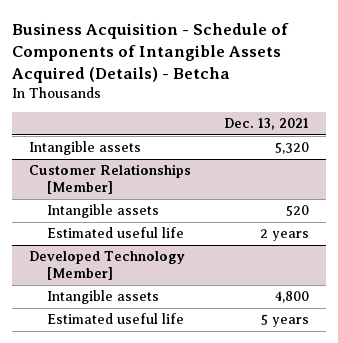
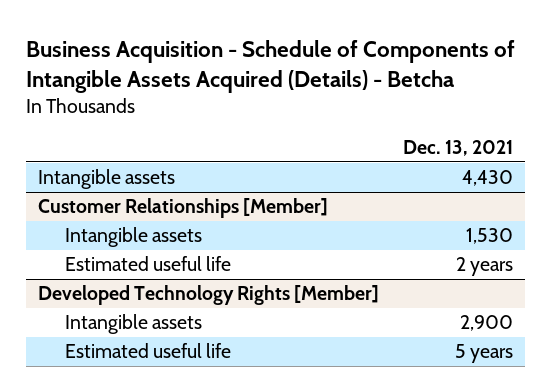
- Intangible assets | 5,320
+ Intangible assets | 4,430
@ Customer Relationships [Member]
- Intangible assets | 520
+ Intangible assets | 1,530
- Developed Technology [Member]
- Intangible assets | 4,800
+ Developed Technology Rights [Member]
+ Intangible assets | 2,900

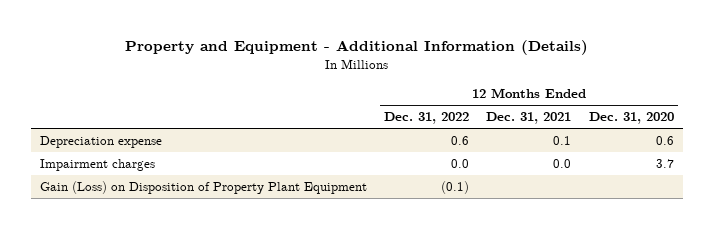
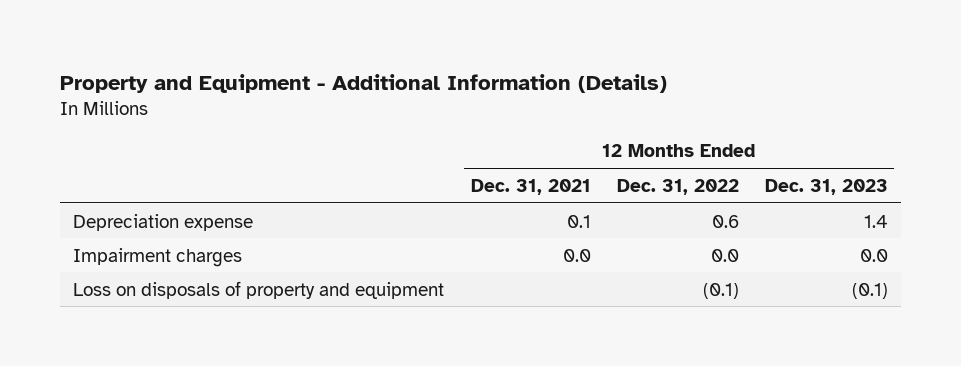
- | 12 Months Ended Dec. 31, 2022 | 12 Months Ended Dec. 31, 2021 | 12 Months Ended Dec. 31, 2020
+ | 12 Months Ended Dec. 31, 2021 | 12 Months Ended Dec. 31, 2022 | 12 Months Ended Dec. 31, 2023
- Gain (Loss) on Disposition of Property Plant Equipment | (0.1) | |
+ Loss on disposals of property and equipment | | (0.1) | (0.1)

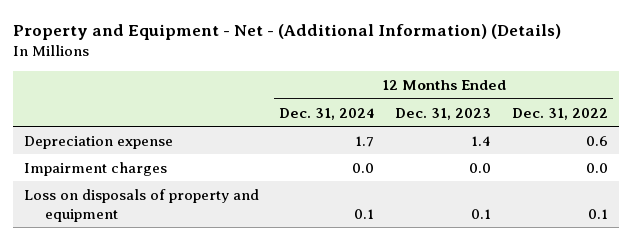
- Property and Equipment - Additional Information (Details)
+ Property and Equipment - Net - (Additional Information) (Details)
- | 12 Months Ended Dec. 31, 2021 | 12 Months Ended Dec. 31, 2022 | 12 Months Ended Dec. 31, 2023
+ | 12 Months Ended Dec. 31, 2024 | 12 Months Ended Dec. 31, 2023 | 12 Months Ended Dec. 31, 2022
- Loss on disposals of property and equipment | | (0.1) | (0.1)
+ Loss on disposals of property and equipment | 0.1 | 0.1 | 0.1

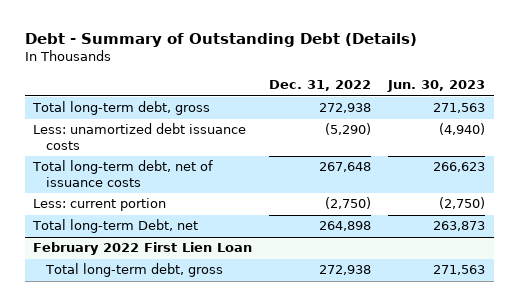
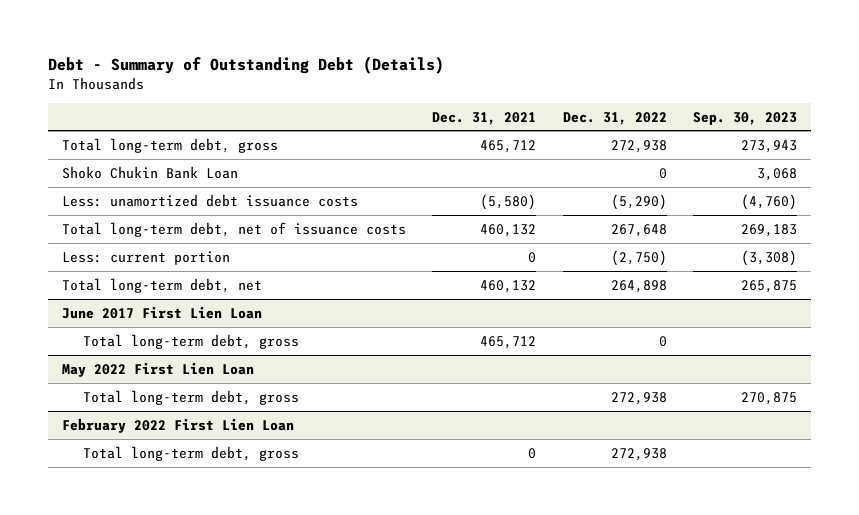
- | Dec. 31, 2022 | Jun. 30, 2023
+ | Dec. 31, 2021 | Dec. 31, 2022 | Sep. 30, 2023
+ Shoko Chukin Bank Loan | | 0 | 3,068
- Total long-term Debt, net | 264,898 | 263,873
+ Total long-term debt, net | 460,132 | 264,898 | 265,875
+ June 2017 First Lien Loan
+ Total long-term debt, gross | 465,712 | 0 |
+ May 2022 First Lien Loan
+ Total long-term debt, gross | | 272,938 | 270,875

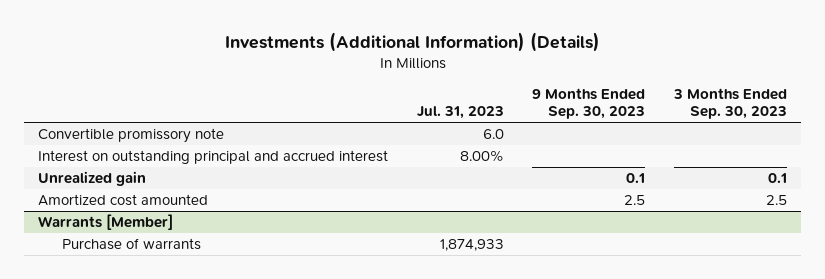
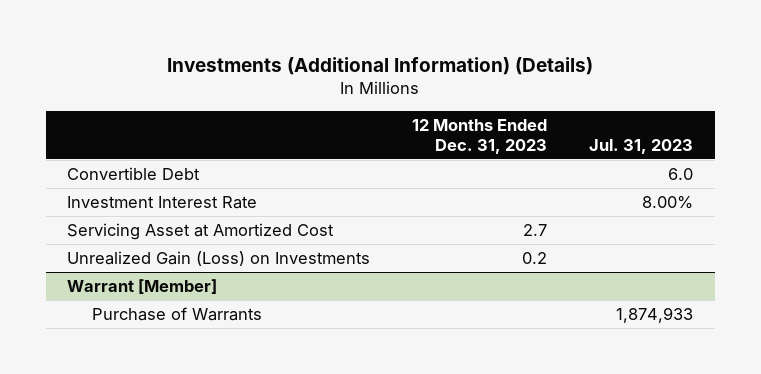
- | Jul. 31, 2023 | 9 Months Ended Sep. 30, 2023 | 3 Months Ended Sep. 30, 2023
+ | 12 Months Ended Dec. 31, 2023 | Jul. 31, 2023
- Convertible promissory note | 6.0 | |
- Interest on outstanding principal and accrued interest | 8.00% | |
- Unrealized gain | | 0.1 | 0.1
- Amortized cost amounted | | 2.5 | 2.5
- Warrants [Member]
- Purchase of warrants | 1,874,933 | |
+ Convertible Debt | | 6.0
+ Investment Interest Rate | | 8.00%
+ Servicing Asset at Amortized Cost | 2.7 |
+ Unrealized Gain (Loss) on Investments | 0.2 |
+ Warrant [Member]
+ Purchase of Warrants | | 1,874,933

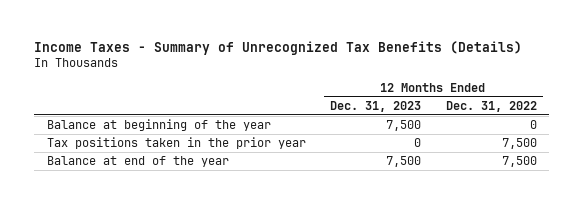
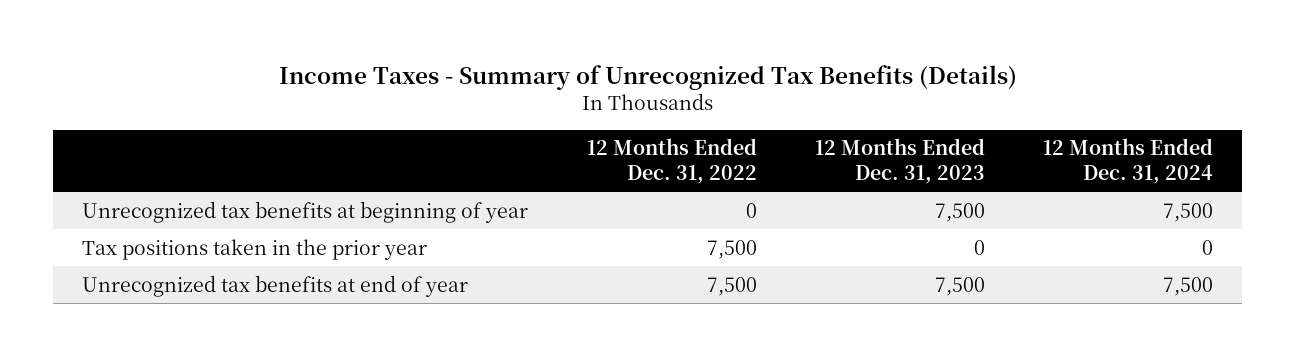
- | 12 Months Ended Dec. 31, 2023 | 12 Months Ended Dec. 31, 2022
+ | 12 Months Ended Dec. 31, 2022 | 12 Months Ended Dec. 31, 2023 | 12 Months Ended Dec. 31, 2024
- Balance at beginning of the year | 7,500 | 0
+ Unrecognized tax benefits at beginning of year | 0 | 7,500 | 7,500
- Balance at end of the year | 7,500 | 7,500
+ Unrecognized tax benefits at end of year | 7,500 | 7,500 | 7,500

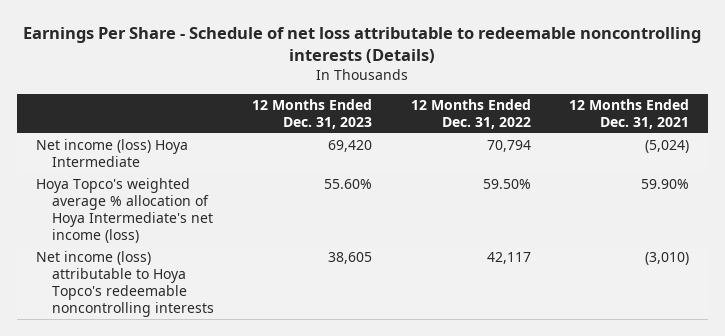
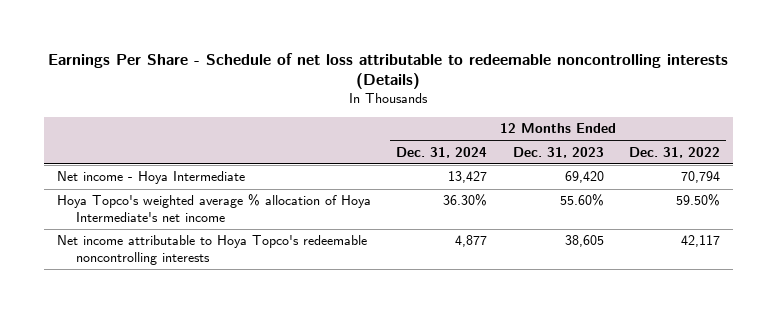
- | 12 Months Ended Dec. 31, 2023 | 12 Months Ended Dec. 31, 2022 | 12 Months Ended Dec. 31, 2021
+ | 12 Months Ended Dec. 31, 2024 | 12 Months Ended Dec. 31, 2023 | 12 Months Ended Dec. 31, 2022
- Net income (loss) Hoya Intermediate | 69,420 | 70,794 | (5,024)
- Hoya Topco's weighted average % allocation of Hoya Intermediate's net income (loss) | 55.60% | 59.50% | 59.90%
- Net income (loss) attributable to Hoya Topco's redeemable noncontrolling interests | 38,605 | 42,117 | (3,010)
+ Net income - Hoya Intermediate | 13,427 | 69,420 | 70,794
+ Hoya Topco's weighted average % allocation of Hoya Intermediate's net income | 36.30% | 55.60% | 59.50%
+ Net income attributable to Hoya Topco's redeemable noncontrolling interests | 4,877 | 38,605 | 42,117

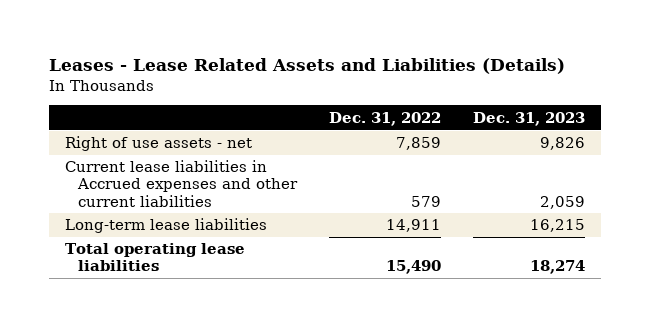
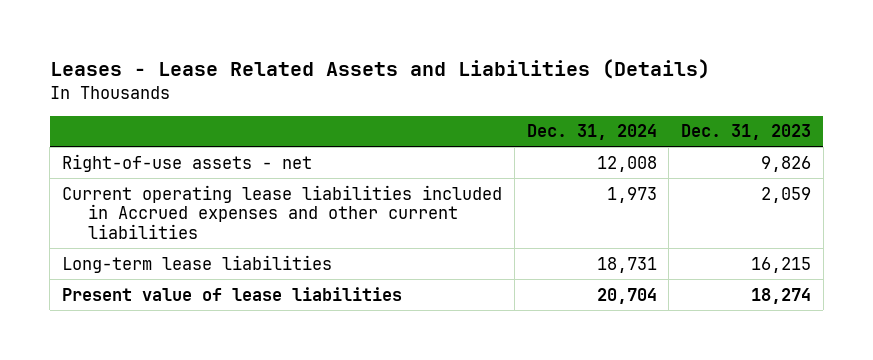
- | Dec. 31, 2022 | Dec. 31, 2023
+ | Dec. 31, 2024 | Dec. 31, 2023
- Right of use assets - net | 7,859 | 9,826
- Current lease liabilities in Accrued expenses and other current liabilities | 579 | 2,059
+ Right-of-use assets - net | 12,008 | 9,826
+ Current operating lease liabilities included in Accrued expenses and other current liabilities | 1,973 | 2,059
- Total operating lease liabilities | 15,490 | 18,274
+ Present value of lease liabilities | 20,704 | 18,274

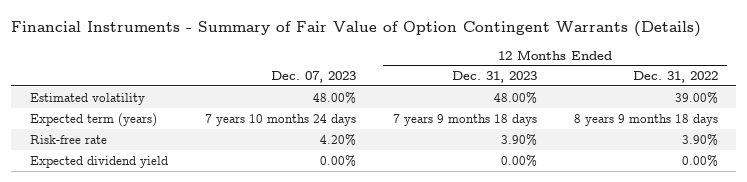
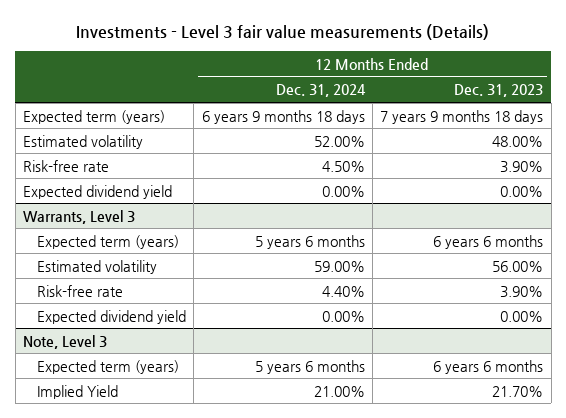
- Financial Instruments - Summary of Fair Value of Option Contingent Warrants (Details)
+ Investments - Level 3 fair value measurements (Details)
- | Dec. 07, 2023 | 12 Months Ended Dec. 31, 2023 | 12 Months Ended Dec. 31, 2022
+ | 12 Months Ended Dec. 31, 2024 | 12 Months Ended Dec. 31, 2023
moved down: Estimated volatility | 52.00% | 48.00%
+ Warrants, Level 3
+ Expected term (years) | 5 years 6 months | 6 years 6 months
+ Estimated volatility | 59.00% | 56.00%
+ Risk-free rate | 4.40% | 3.90%
+ Expected dividend yield | 0.00% | 0.00%
+ Note, Level 3
+ Expected term (years) | 5 years 6 months | 6 years 6 months
+ Implied Yield | 21.00% | 21.70%

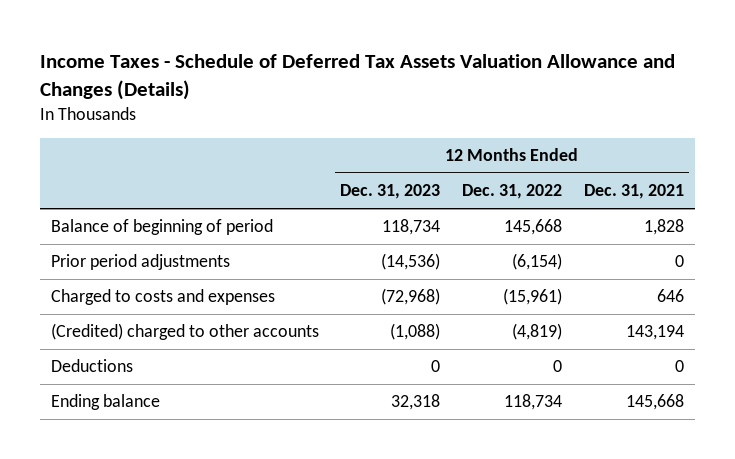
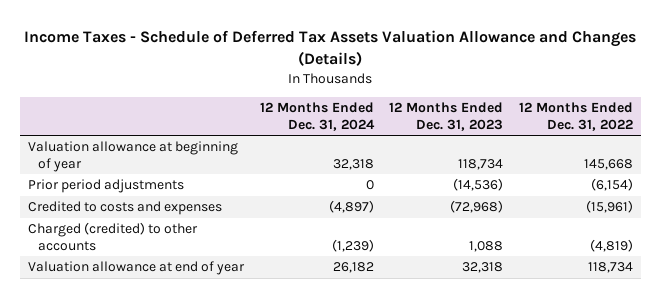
- | 12 Months Ended Dec. 31, 2023 | 12 Months Ended Dec. 31, 2022 | 12 Months Ended Dec. 31, 2021
+ | 12 Months Ended Dec. 31, 2024 | 12 Months Ended Dec. 31, 2023 | 12 Months Ended Dec. 31, 2022
- Balance of beginning of period | 118,734 | 145,668 | 1,828
+ Valuation allowance at beginning of year | 32,318 | 118,734 | 145,668
- Charged to costs and expenses | (72,968) | (15,961) | 646
- (Credited) charged to other accounts | (1,088) | (4,819) | 143,194
- Deductions | 0 | 0 | 0
- Ending balance | 32,318 | 118,734 | 145,668
+ Credited to costs and expenses | (4,897) | (72,968) | (15,961)
+ Charged (credited) to other accounts | (1,239) | 1,088 | (4,819)
+ Valuation allowance at end of year | 26,182 | 32,318 | 118,734

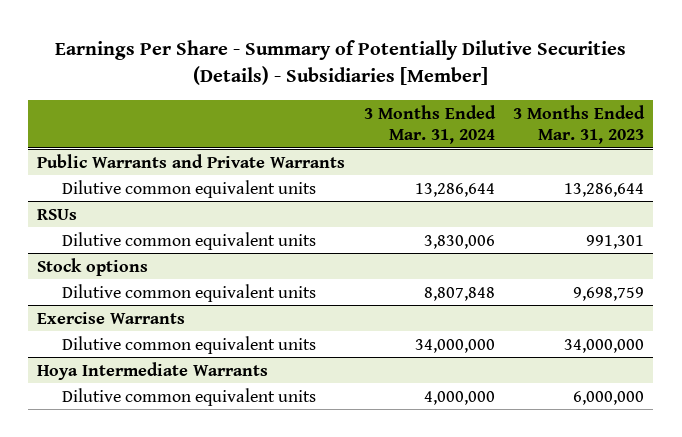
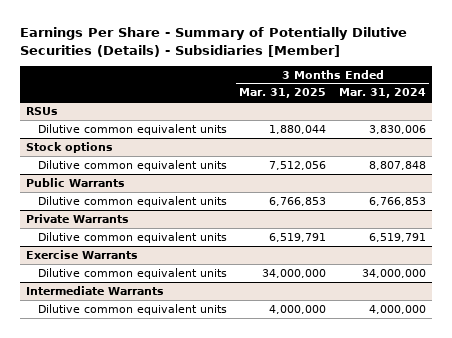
- | 3 Months Ended Mar. 31, 2024 | 3 Months Ended Mar. 31, 2023
+ | 3 Months Ended Mar. 31, 2025 | 3 Months Ended Mar. 31, 2024
- Public Warrants and Private Warrants
- Dilutive common equivalent units | 13,286,644 | 13,286,644
+ Public Warrants
+ Dilutive common equivalent units | 6,766,853 | 6,766,853
+ Private Warrants
+ Dilutive common equivalent units | 6,519,791 | 6,519,791
- Hoya Intermediate Warrants
+ Intermediate Warrants

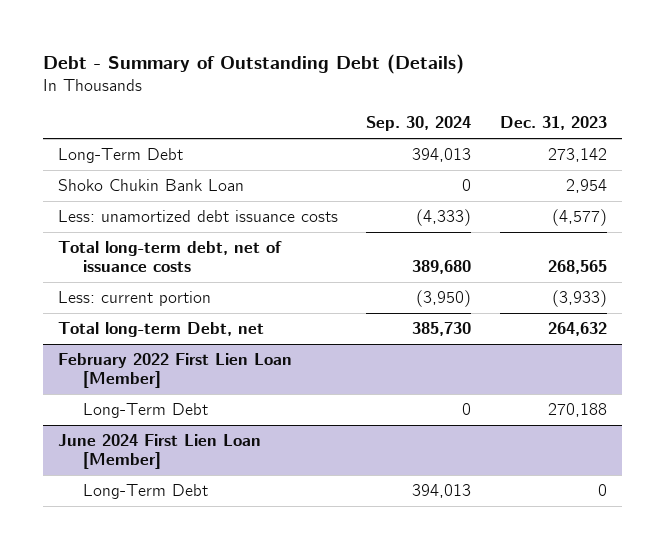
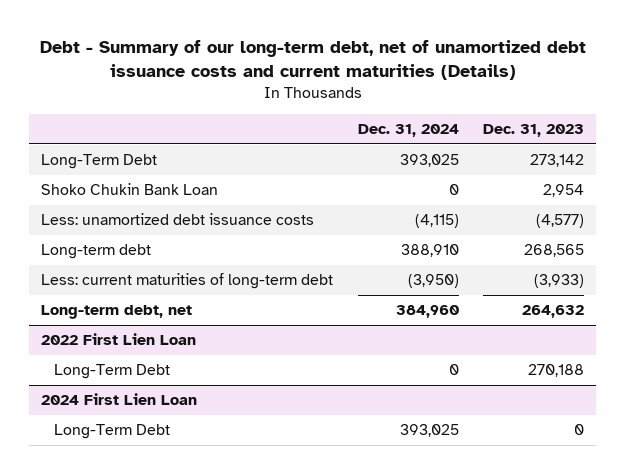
- Debt - Summary of Outstanding Debt (Details)
+ Debt - Summary of our long-term debt, net of unamortized debt issuance costs and current maturities (Details)
- | Sep. 30, 2024 | Dec. 31, 2023
+ | Dec. 31, 2024 | Dec. 31, 2023
- Total long-term debt, net of issuance costs | 389,680 | 268,565
- Less: current portion | (3,950) | (3,933)
- Total long-term Debt, net | 385,730 | 264,632
- February 2022 First Lien Loan [Member]
+ Long-term debt | 388,910 | 268,565
+ Less: current maturities of long-term debt | (3,950) | (3,933)
+ Long-term debt, net | 384,960 | 264,632
+ 2022 First Lien Loan
- June 2024 First Lien Loan [Member]
+ 2024 First Lien Loan

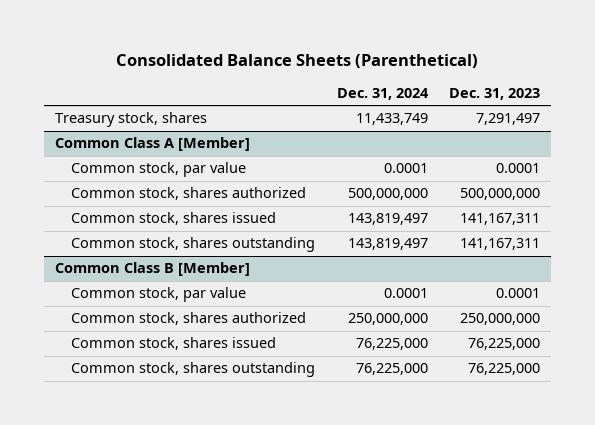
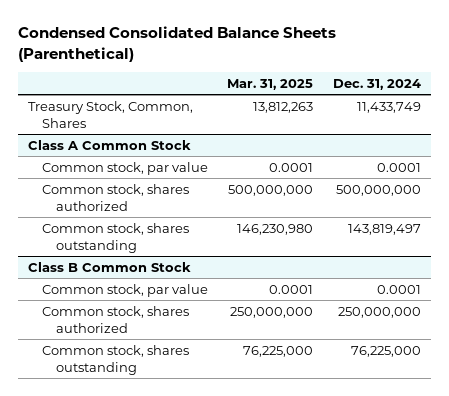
- Consolidated Balance Sheets (Parenthetical)
+ Condensed Consolidated Balance Sheets (Parenthetical)
- | Dec. 31, 2024 | Dec. 31, 2023
+ | Mar. 31, 2025 | Dec. 31, 2024
- Treasury stock, shares | 11,433,749 | 7,291,497
- Common Class A [Member]
+ Treasury Stock, Common, Shares | 13,812,263 | 11,433,749
+ Class A Common Stock
- Common stock, shares issued | 143,819,497 | 141,167,311
- Common Class B [Member]
+ Class B Common Stock
- Common stock, shares issued | 76,225,000 | 76,225,000

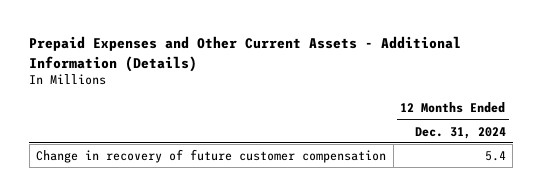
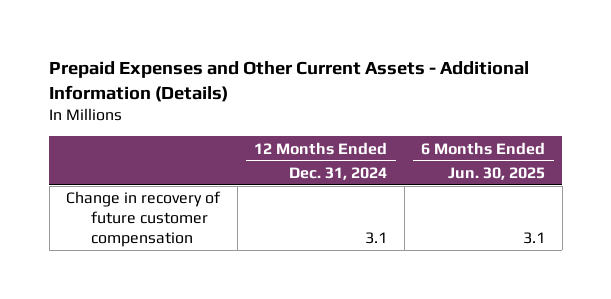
- | 12 Months Ended Dec. 31, 2024
+ | 12 Months Ended Dec. 31, 2024 | 6 Months Ended Jun. 30, 2025
- Change in recovery of future customer compensation | 5.4
+ Change in recovery of future customer compensation | 3.1 | 3.1

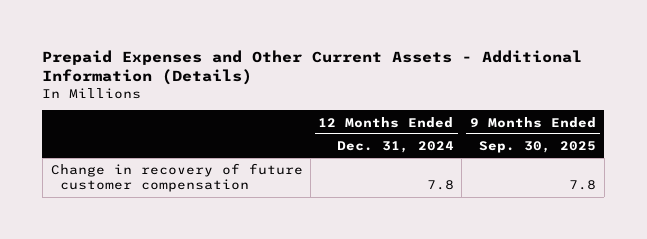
- | 12 Months Ended Dec. 31, 2024 | 6 Months Ended Jun. 30, 2025
+ | 12 Months Ended Dec. 31, 2024 | 9 Months Ended Sep. 30, 2025
- Change in recovery of future customer compensation | 3.1 | 3.1
+ Change in recovery of future customer compensation | 7.8 | 7.8

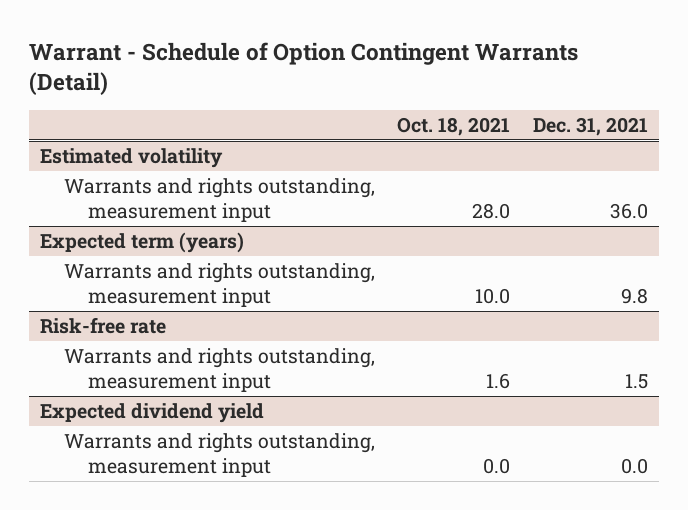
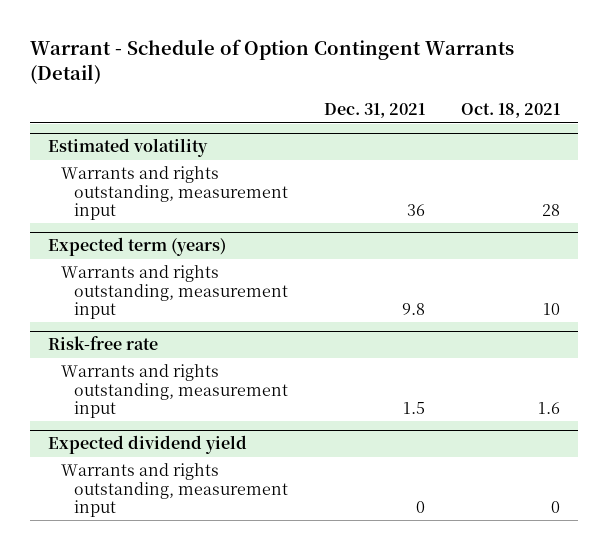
- | Oct. 18, 2021 | Dec. 31, 2021
+ | Dec. 31, 2021 | Oct. 18, 2021
@ Estimated volatility
- Warrants and rights outstanding, measurement input | 28.0 | 36.0
+ Warrants and rights outstanding, measurement input | 36 | 28
@ Expected term (years)
- Warrants and rights outstanding, measurement input | 10.0 | 9.8
+ Warrants and rights outstanding, measurement input | 9.8 | 10
@ Expected dividend yield
- Warrants and rights outstanding, measurement input | 0.0 | 0.0
+ Warrants and rights outstanding, measurement input | 0 | 0

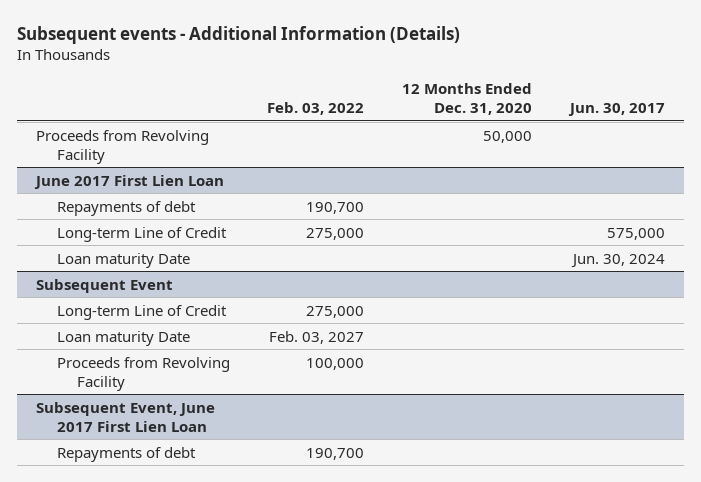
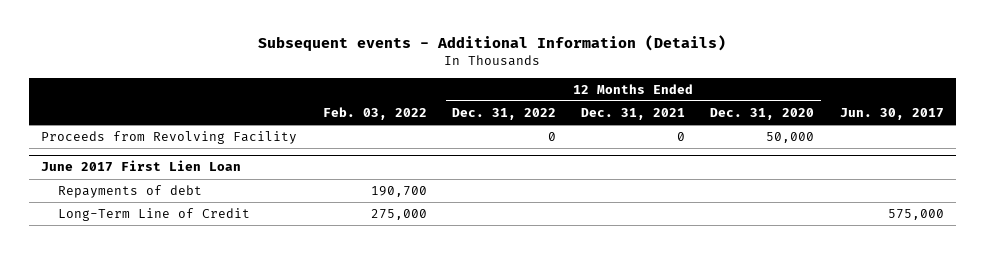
- | Feb. 03, 2022 | 12 Months Ended Dec. 31, 2020 | Jun. 30, 2017
+ | Feb. 03, 2022 | 12 Months Ended Dec. 31, 2022 | 12 Months Ended Dec. 31, 2021 | 12 Months Ended Dec. 31, 2020 | Jun. 30, 2017
@ June 2017 First Lien Loan
- Long-term Line of Credit | 275,000 | | 575,000
- Loan maturity Date | | | Jun. 30, 2024
- Subsequent Event
- Long-term Line of Credit | 275,000 | |
- Loan maturity Date | Feb. 03, 2027 | |
- Proceeds from Revolving Facility | 100,000 | |
- Subsequent Event, June 2017 First Lien Loan
- Repayments of debt | 190,700 | |
@ June 2017 First Lien Loan
+ Long-Term Line of Credit | 275,000 | | | | 575,000

